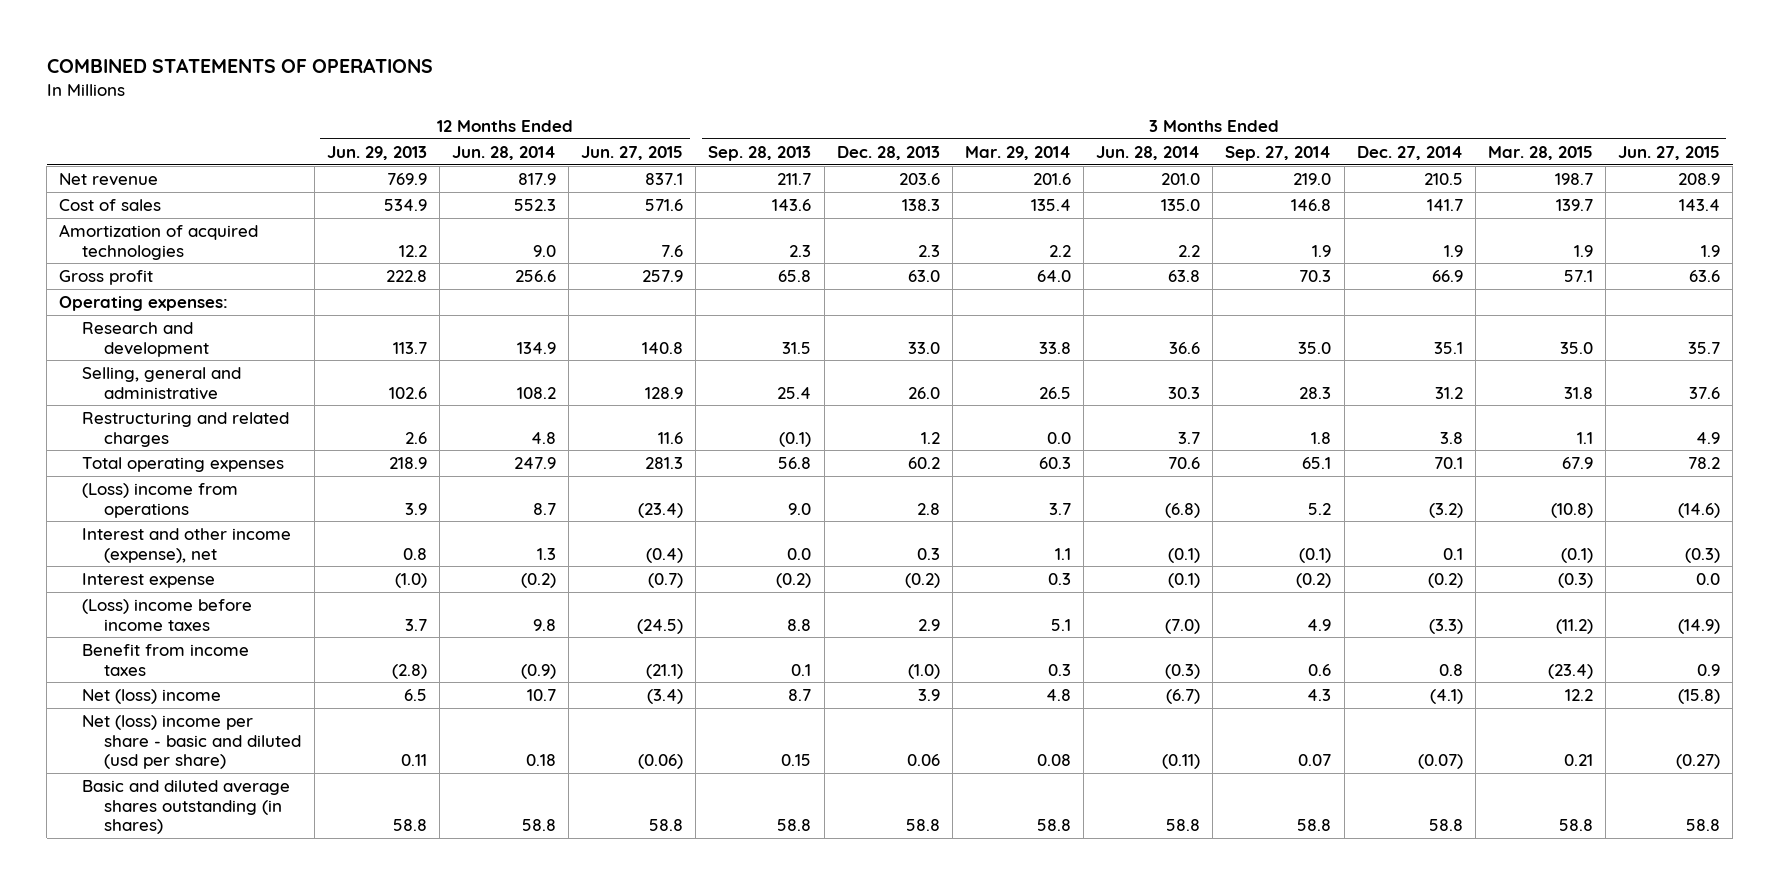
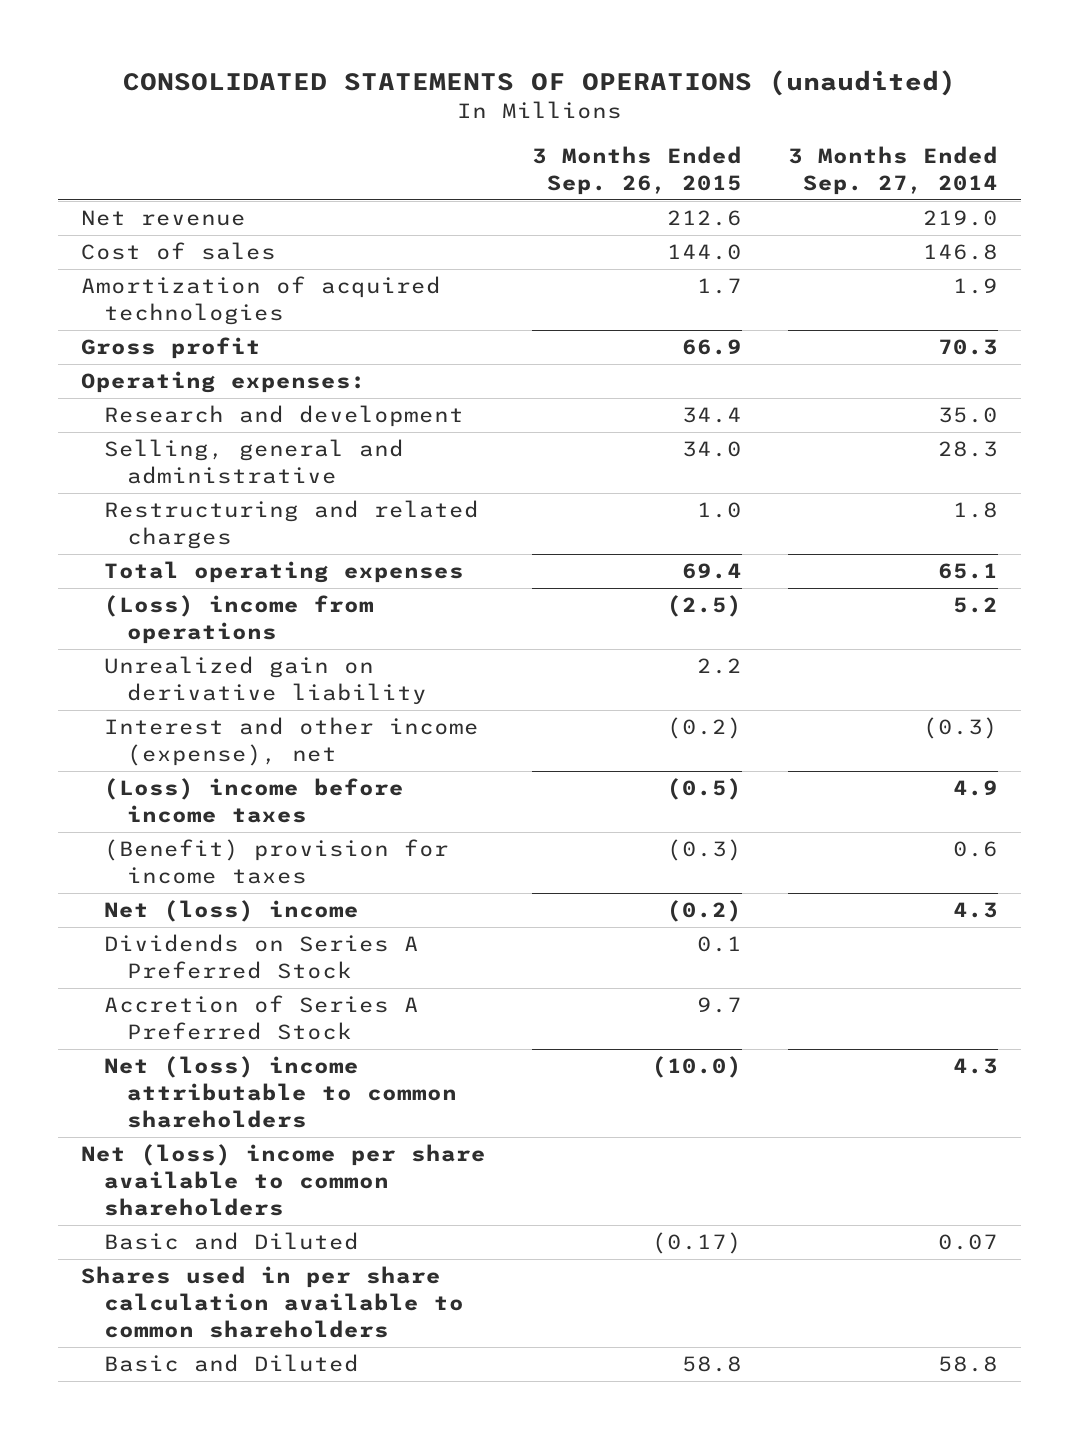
- COMBINED STATEMENTS OF OPERATIONS
+ CONSOLIDATED STATEMENTS OF OPERATIONS (unaudited)
- | 12 Months Ended Jun. 29, 2013 | 12 Months Ended Jun. 28, 2014 | 12 Months Ended Jun. 27, 2015 | 3 Months Ended Sep. 28, 2013 | 3 Months Ended Dec. 28, 2013 | 3 Months Ended Mar. 29, 2014 | 3 Months Ended Jun. 28, 2014 | 3 Months Ended Sep. 27, 2014 | 3 Months Ended Dec. 27, 2014 | 3 Months Ended Mar. 28, 2015 | 3 Months Ended Jun. 27, 2015
+ | 3 Months Ended Sep. 26, 2015 | 3 Months Ended Sep. 27, 2014
- Interest and other income (expense), net | 0.8 | 1.3 | (0.4) | 0.0 | 0.3 | 1.1 | (0.1) | (0.1) | 0.1 | (0.1) | (0.3)
- Interest expense | (1.0) | (0.2) | (0.7) | (0.2) | (0.2) | 0.3 | (0.1) | (0.2) | (0.2) | (0.3) | 0.0
+ Unrealized gain on derivative liability | 2.2 |
+ Interest and other income (expense), net | (0.2) | (0.3)
- Benefit from income taxes | (2.8) | (0.9) | (21.1) | 0.1 | (1.0) | 0.3 | (0.3) | 0.6 | 0.8 | (23.4) | 0.9
+ (Benefit) provision for income taxes | (0.3) | 0.6
- Net (loss) income per share - basic and diluted (usd per share) | 0.11 | 0.18 | (0.06) | 0.15 | 0.06 | 0.08 | (0.11) | 0.07 | (0.07) | 0.21 | (0.27)
- Basic and diluted average shares outstanding (in shares) | 58.8 | 58.8 | 58.8 | 58.8 | 58.8 | 58.8 | 58.8 | 58.8 | 58.8 | 58.8 | 58.8
+ Dividends on Series A Preferred Stock | 0.1 |
+ Accretion of Series A Preferred Stock | 9.7 |
+ Net (loss) income attributable to common shareholders | (10.0) | 4.3
+ Net (loss) income per share available to common shareholders
+ Basic and Diluted | (0.17) | 0.07
+ Shares used in per share calculation available to common shareholders
+ Basic and Diluted | 58.8 | 58.8

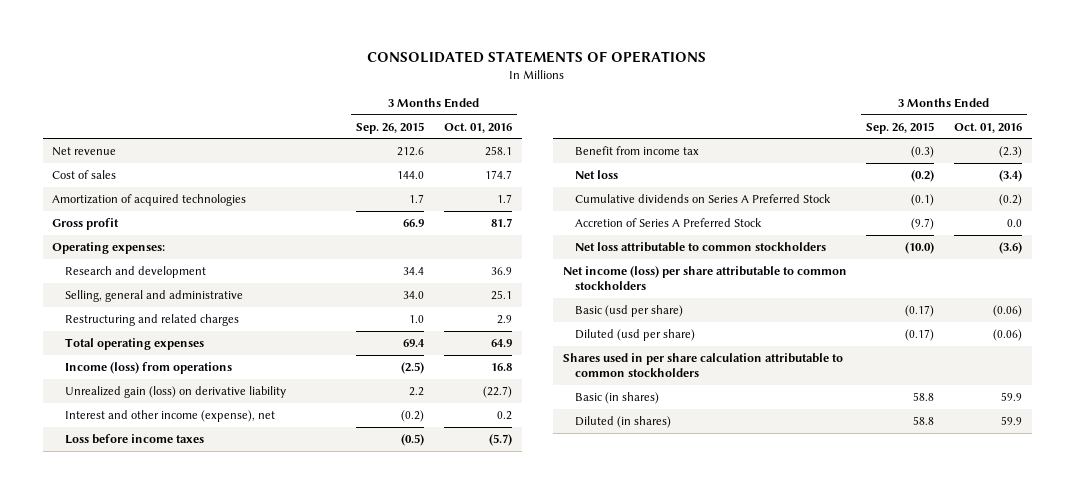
- CONSOLIDATED STATEMENTS OF OPERATIONS (unaudited)
+ CONSOLIDATED STATEMENTS OF OPERATIONS
- | 3 Months Ended Sep. 26, 2015 | 3 Months Ended Sep. 27, 2014
+ | 3 Months Ended Sep. 26, 2015 | 3 Months Ended Oct. 01, 2016
- (Loss) income from operations | (2.5) | 5.2
- Unrealized gain on derivative liability | 2.2 |
+ Income (loss) from operations | (2.5) | 16.8
+ Unrealized gain (loss) on derivative liability | 2.2 | (22.7)
- (Loss) income before income taxes | (0.5) | 4.9
- (Benefit) provision for income taxes | (0.3) | 0.6
- Net (loss) income | (0.2) | 4.3
- Dividends on Series A Preferred Stock | 0.1 |
- Accretion of Series A Preferred Stock | 9.7 |
- Net (loss) income attributable to common shareholders | (10.0) | 4.3
- Net (loss) income per share available to common shareholders
- Basic and Diluted | (0.17) | 0.07
- Shares used in per share calculation available to common shareholders
- Basic and Diluted | 58.8 | 58.8
+ Loss before income taxes | (0.5) | (5.7)
+ Benefit from income tax | (0.3) | (2.3)
+ Net loss | (0.2) | (3.4)
+ Cumulative dividends on Series A Preferred Stock | (0.1) | (0.2)
+ Accretion of Series A Preferred Stock | (9.7) | 0.0
+ Net loss attributable to common stockholders | (10.0) | (3.6)
+ Net income (loss) per share attributable to common stockholders
+ Basic (usd per share) | (0.17) | (0.06)
+ Diluted (usd per share) | (0.17) | (0.06)
+ Shares used in per share calculation attributable to common stockholders
+ Basic (in shares) | 58.8 | 59.9
+ Diluted (in shares) | 58.8 | 59.9

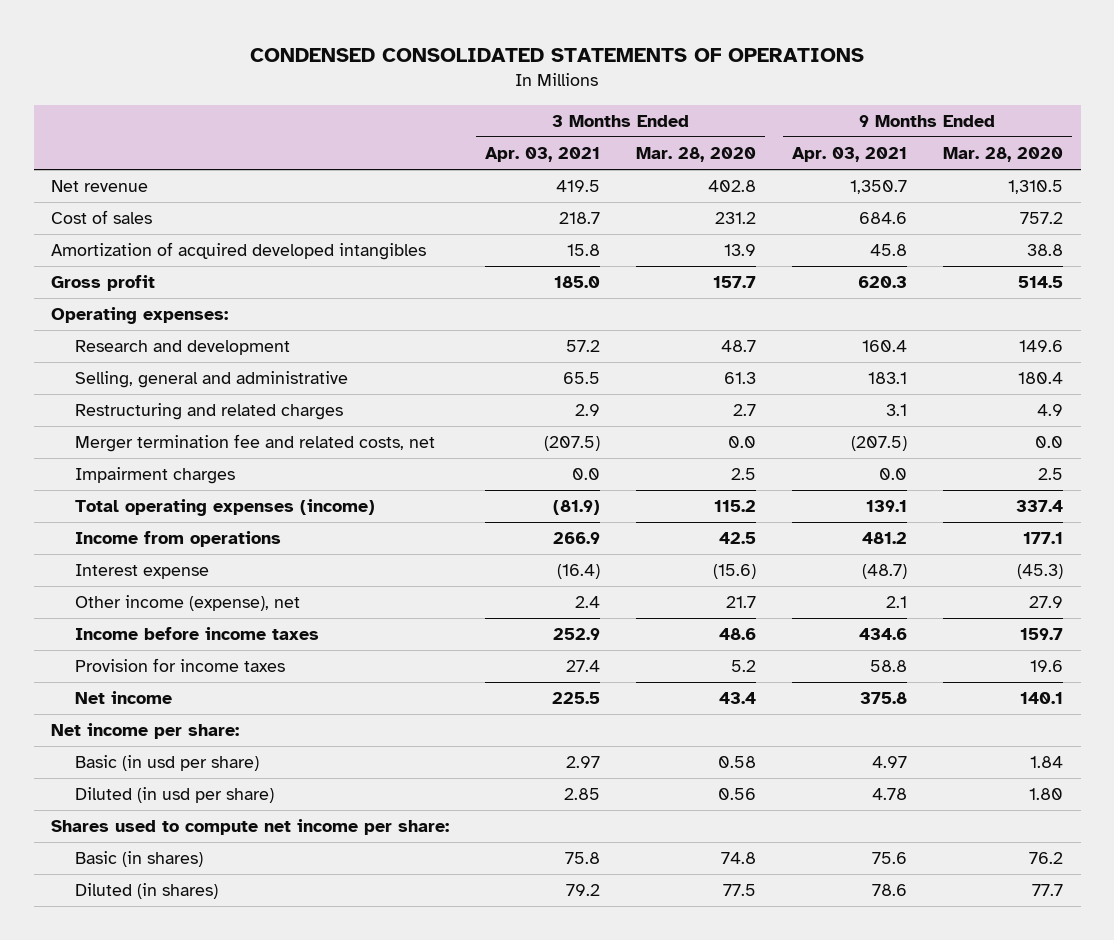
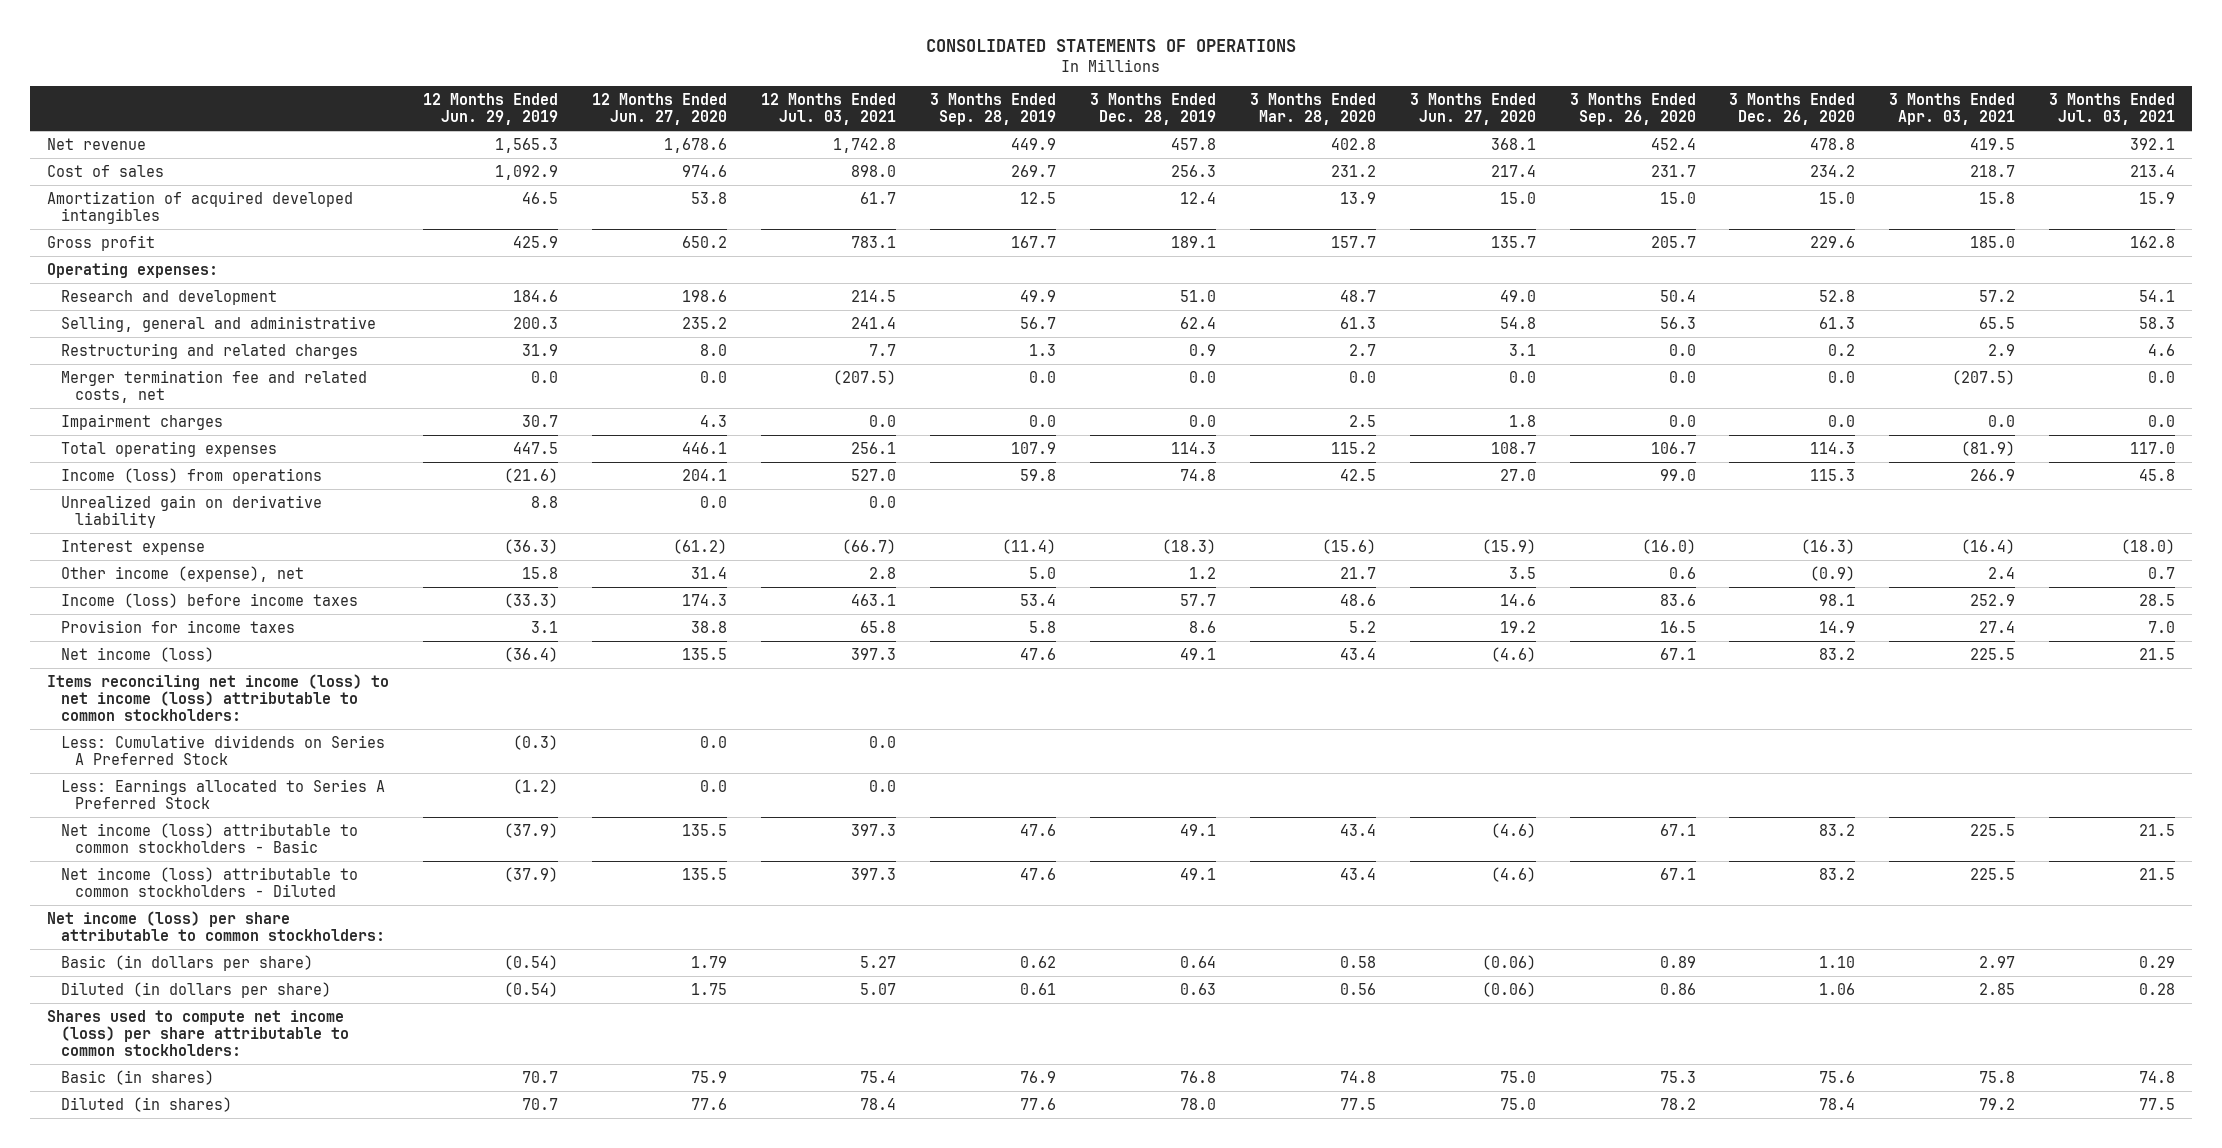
- CONDENSED CONSOLIDATED STATEMENTS OF OPERATIONS
+ CONSOLIDATED STATEMENTS OF OPERATIONS
- | 3 Months Ended Apr. 03, 2021 | 3 Months Ended Mar. 28, 2020 | 9 Months Ended Apr. 03, 2021 | 9 Months Ended Mar. 28, 2020
+ | 12 Months Ended Jun. 29, 2019 | 12 Months Ended Jun. 27, 2020 | 12 Months Ended Jul. 03, 2021 | 3 Months Ended Sep. 28, 2019 | 3 Months Ended Dec. 28, 2019 | 3 Months Ended Mar. 28, 2020 | 3 Months Ended Jun. 27, 2020 | 3 Months Ended Sep. 26, 2020 | 3 Months Ended Dec. 26, 2020 | 3 Months Ended Apr. 03, 2021 | 3 Months Ended Jul. 03, 2021
- Total operating expenses (income) | (81.9) | 115.2 | 139.1 | 337.4
- Income from operations | 266.9 | 42.5 | 481.2 | 177.1
+ Total operating expenses | 447.5 | 446.1 | 256.1 | 107.9 | 114.3 | 115.2 | 108.7 | 106.7 | 114.3 | (81.9) | 117.0
+ Income (loss) from operations | (21.6) | 204.1 | 527.0 | 59.8 | 74.8 | 42.5 | 27.0 | 99.0 | 115.3 | 266.9 | 45.8
+ Unrealized gain on derivative liability | 8.8 | 0.0 | 0.0 | | | | | | | |
- Income before income taxes | 252.9 | 48.6 | 434.6 | 159.7
+ Income (loss) before income taxes | (33.3) | 174.3 | 463.1 | 53.4 | 57.7 | 48.6 | 14.6 | 83.6 | 98.1 | 252.9 | 28.5
- Net income | 225.5 | 43.4 | 375.8 | 140.1
- Net income per share:
- Basic (in usd per share) | 2.97 | 0.58 | 4.97 | 1.84
- Diluted (in usd per share) | 2.85 | 0.56 | 4.78 | 1.80
- Shares used to compute net income per share:
+ Net income (loss) | (36.4) | 135.5 | 397.3 | 47.6 | 49.1 | 43.4 | (4.6) | 67.1 | 83.2 | 225.5 | 21.5
+ Items reconciling net income (loss) to net income (loss) attributable to common stockholders:
+ Less: Cumulative dividends on Series A Preferred Stock | (0.3) | 0.0 | 0.0 | | | | | | | |
+ Less: Earnings allocated to Series A Preferred Stock | (1.2) | 0.0 | 0.0 | | | | | | | |
+ Net income (loss) attributable to common stockholders - Basic | (37.9) | 135.5 | 397.3 | 47.6 | 49.1 | 43.4 | (4.6) | 67.1 | 83.2 | 225.5 | 21.5
+ Net income (loss) attributable to common stockholders - Diluted | (37.9) | 135.5 | 397.3 | 47.6 | 49.1 | 43.4 | (4.6) | 67.1 | 83.2 | 225.5 | 21.5
+ Net income (loss) per share attributable to common stockholders:
+ Basic (in dollars per share) | (0.54) | 1.79 | 5.27 | 0.62 | 0.64 | 0.58 | (0.06) | 0.89 | 1.10 | 2.97 | 0.29
+ Diluted (in dollars per share) | (0.54) | 1.75 | 5.07 | 0.61 | 0.63 | 0.56 | (0.06) | 0.86 | 1.06 | 2.85 | 0.28
+ Shares used to compute net income (loss) per share attributable to common stockholders:

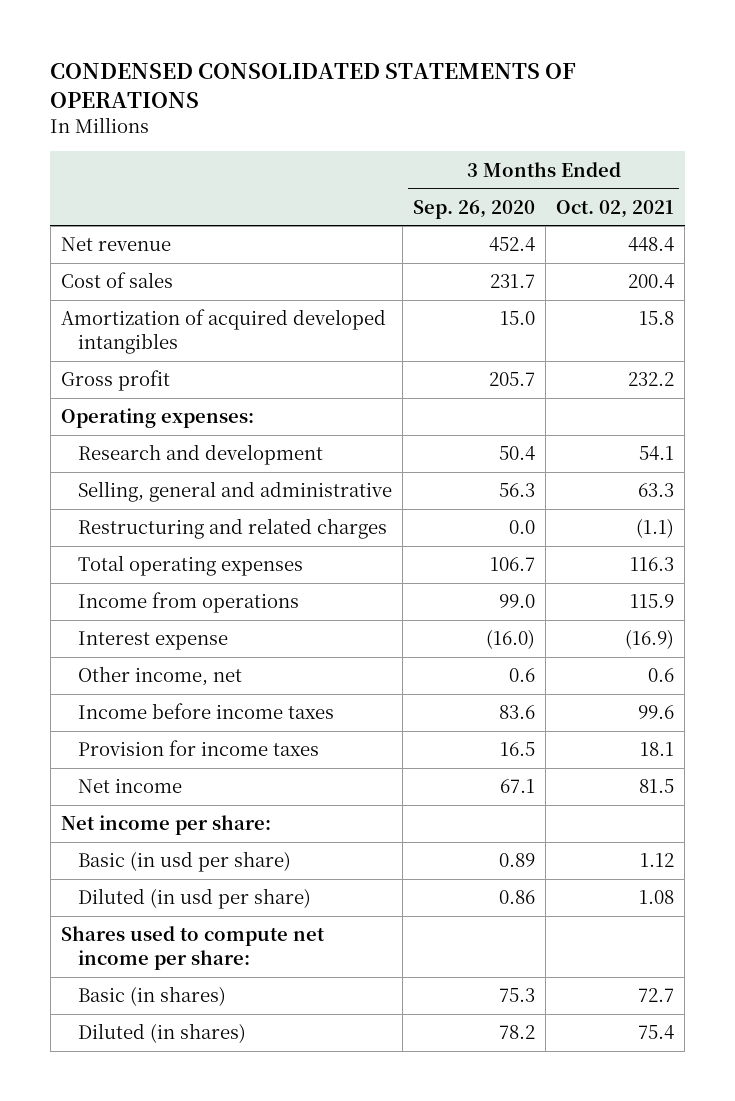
- CONSOLIDATED STATEMENTS OF OPERATIONS
+ CONDENSED CONSOLIDATED STATEMENTS OF OPERATIONS
- | 12 Months Ended Jun. 29, 2019 | 12 Months Ended Jun. 27, 2020 | 12 Months Ended Jul. 03, 2021 | 3 Months Ended Sep. 28, 2019 | 3 Months Ended Dec. 28, 2019 | 3 Months Ended Mar. 28, 2020 | 3 Months Ended Jun. 27, 2020 | 3 Months Ended Sep. 26, 2020 | 3 Months Ended Dec. 26, 2020 | 3 Months Ended Apr. 03, 2021 | 3 Months Ended Jul. 03, 2021
+ | 3 Months Ended Sep. 26, 2020 | 3 Months Ended Oct. 02, 2021
- Merger termination fee and related costs, net | 0.0 | 0.0 | (207.5) | 0.0 | 0.0 | 0.0 | 0.0 | 0.0 | 0.0 | (207.5) | 0.0
- Impairment charges | 30.7 | 4.3 | 0.0 | 0.0 | 0.0 | 2.5 | 1.8 | 0.0 | 0.0 | 0.0 | 0.0
- Income (loss) from operations | (21.6) | 204.1 | 527.0 | 59.8 | 74.8 | 42.5 | 27.0 | 99.0 | 115.3 | 266.9 | 45.8
- Unrealized gain on derivative liability | 8.8 | 0.0 | 0.0 | | | | | | | |
+ Income from operations | 99.0 | 115.9
- Other income (expense), net | 15.8 | 31.4 | 2.8 | 5.0 | 1.2 | 21.7 | 3.5 | 0.6 | (0.9) | 2.4 | 0.7
- Income (loss) before income taxes | (33.3) | 174.3 | 463.1 | 53.4 | 57.7 | 48.6 | 14.6 | 83.6 | 98.1 | 252.9 | 28.5
+ Other income, net | 0.6 | 0.6
+ Income before income taxes | 83.6 | 99.6
- Net income (loss) | (36.4) | 135.5 | 397.3 | 47.6 | 49.1 | 43.4 | (4.6) | 67.1 | 83.2 | 225.5 | 21.5
- Items reconciling net income (loss) to net income (loss) attributable to common stockholders:
- Less: Cumulative dividends on Series A Preferred Stock | (0.3) | 0.0 | 0.0 | | | | | | | |
- Less: Earnings allocated to Series A Preferred Stock | (1.2) | 0.0 | 0.0 | | | | | | | |
- Net income (loss) attributable to common stockholders - Basic | (37.9) | 135.5 | 397.3 | 47.6 | 49.1 | 43.4 | (4.6) | 67.1 | 83.2 | 225.5 | 21.5
- Net income (loss) attributable to common stockholders - Diluted | (37.9) | 135.5 | 397.3 | 47.6 | 49.1 | 43.4 | (4.6) | 67.1 | 83.2 | 225.5 | 21.5
- Net income (loss) per share attributable to common stockholders:
- Basic (in dollars per share) | (0.54) | 1.79 | 5.27 | 0.62 | 0.64 | 0.58 | (0.06) | 0.89 | 1.10 | 2.97 | 0.29
- Diluted (in dollars per share) | (0.54) | 1.75 | 5.07 | 0.61 | 0.63 | 0.56 | (0.06) | 0.86 | 1.06 | 2.85 | 0.28
- Shares used to compute net income (loss) per share attributable to common stockholders:
+ Net income | 67.1 | 81.5
+ Net income per share:
+ Basic (in usd per share) | 0.89 | 1.12
+ Diluted (in usd per share) | 0.86 | 1.08
+ Shares used to compute net income per share:

